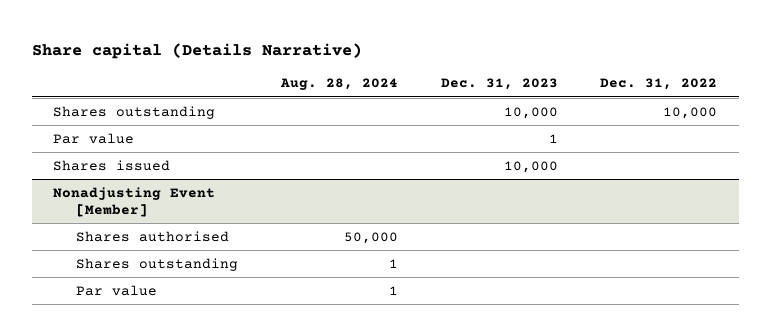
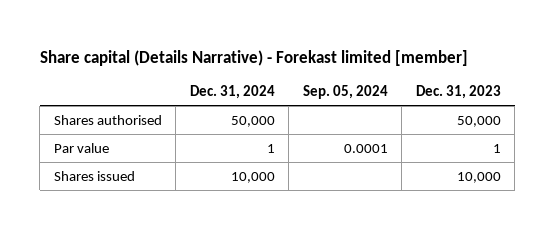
- Share capital (Details Narrative)
+ Share capital (Details Narrative) - Forekast limited [member]
- | Aug. 28, 2024 | Dec. 31, 2023 | Dec. 31, 2022
+ | Dec. 31, 2024 | Sep. 05, 2024 | Dec. 31, 2023
- Shares outstanding | | 10,000 | 10,000
+ Shares authorised | 50,000 | | 50,000
- Nonadjusting Event [Member]
- Shares authorised | 50,000 | |
- Shares outstanding | 1 | |
- Par value | 1 | |

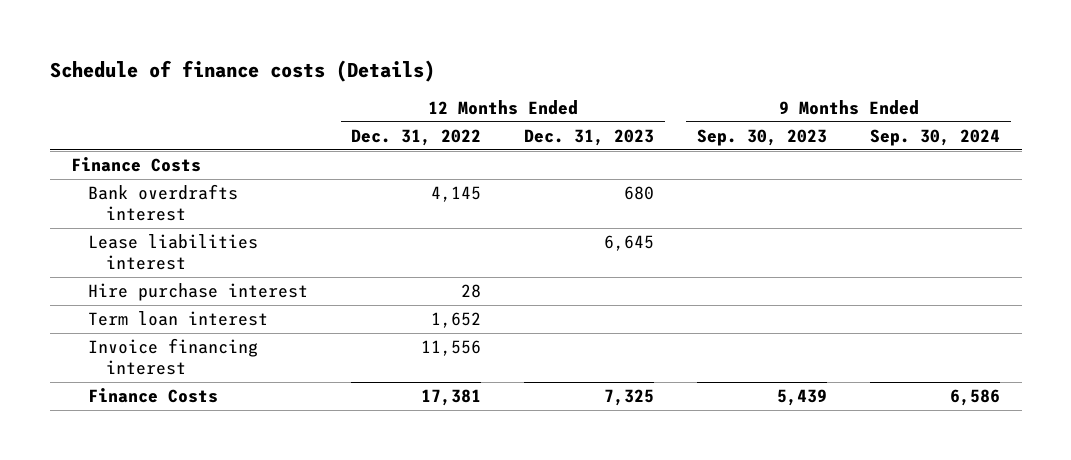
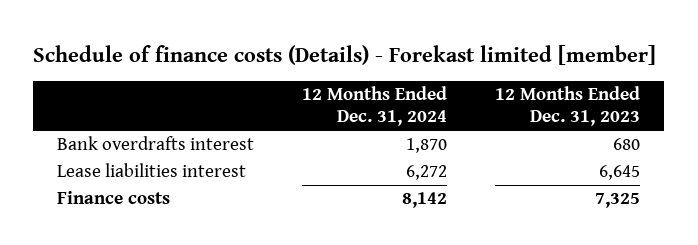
- Schedule of finance costs (Details)
+ Schedule of finance costs (Details) - Forekast limited [member]
- | 12 Months Ended Dec. 31, 2022 | 12 Months Ended Dec. 31, 2023 | 9 Months Ended Sep. 30, 2023 | 9 Months Ended Sep. 30, 2024
+ | 12 Months Ended Dec. 31, 2024 | 12 Months Ended Dec. 31, 2023
- Finance Costs
- Hire purchase interest | 28 | | |
- Term loan interest | 1,652 | | |
- Invoice financing interest | 11,556 | | |
- Finance Costs | 17,381 | 7,325 | 5,439 | 6,586
+ Finance costs | 8,142 | 7,325

